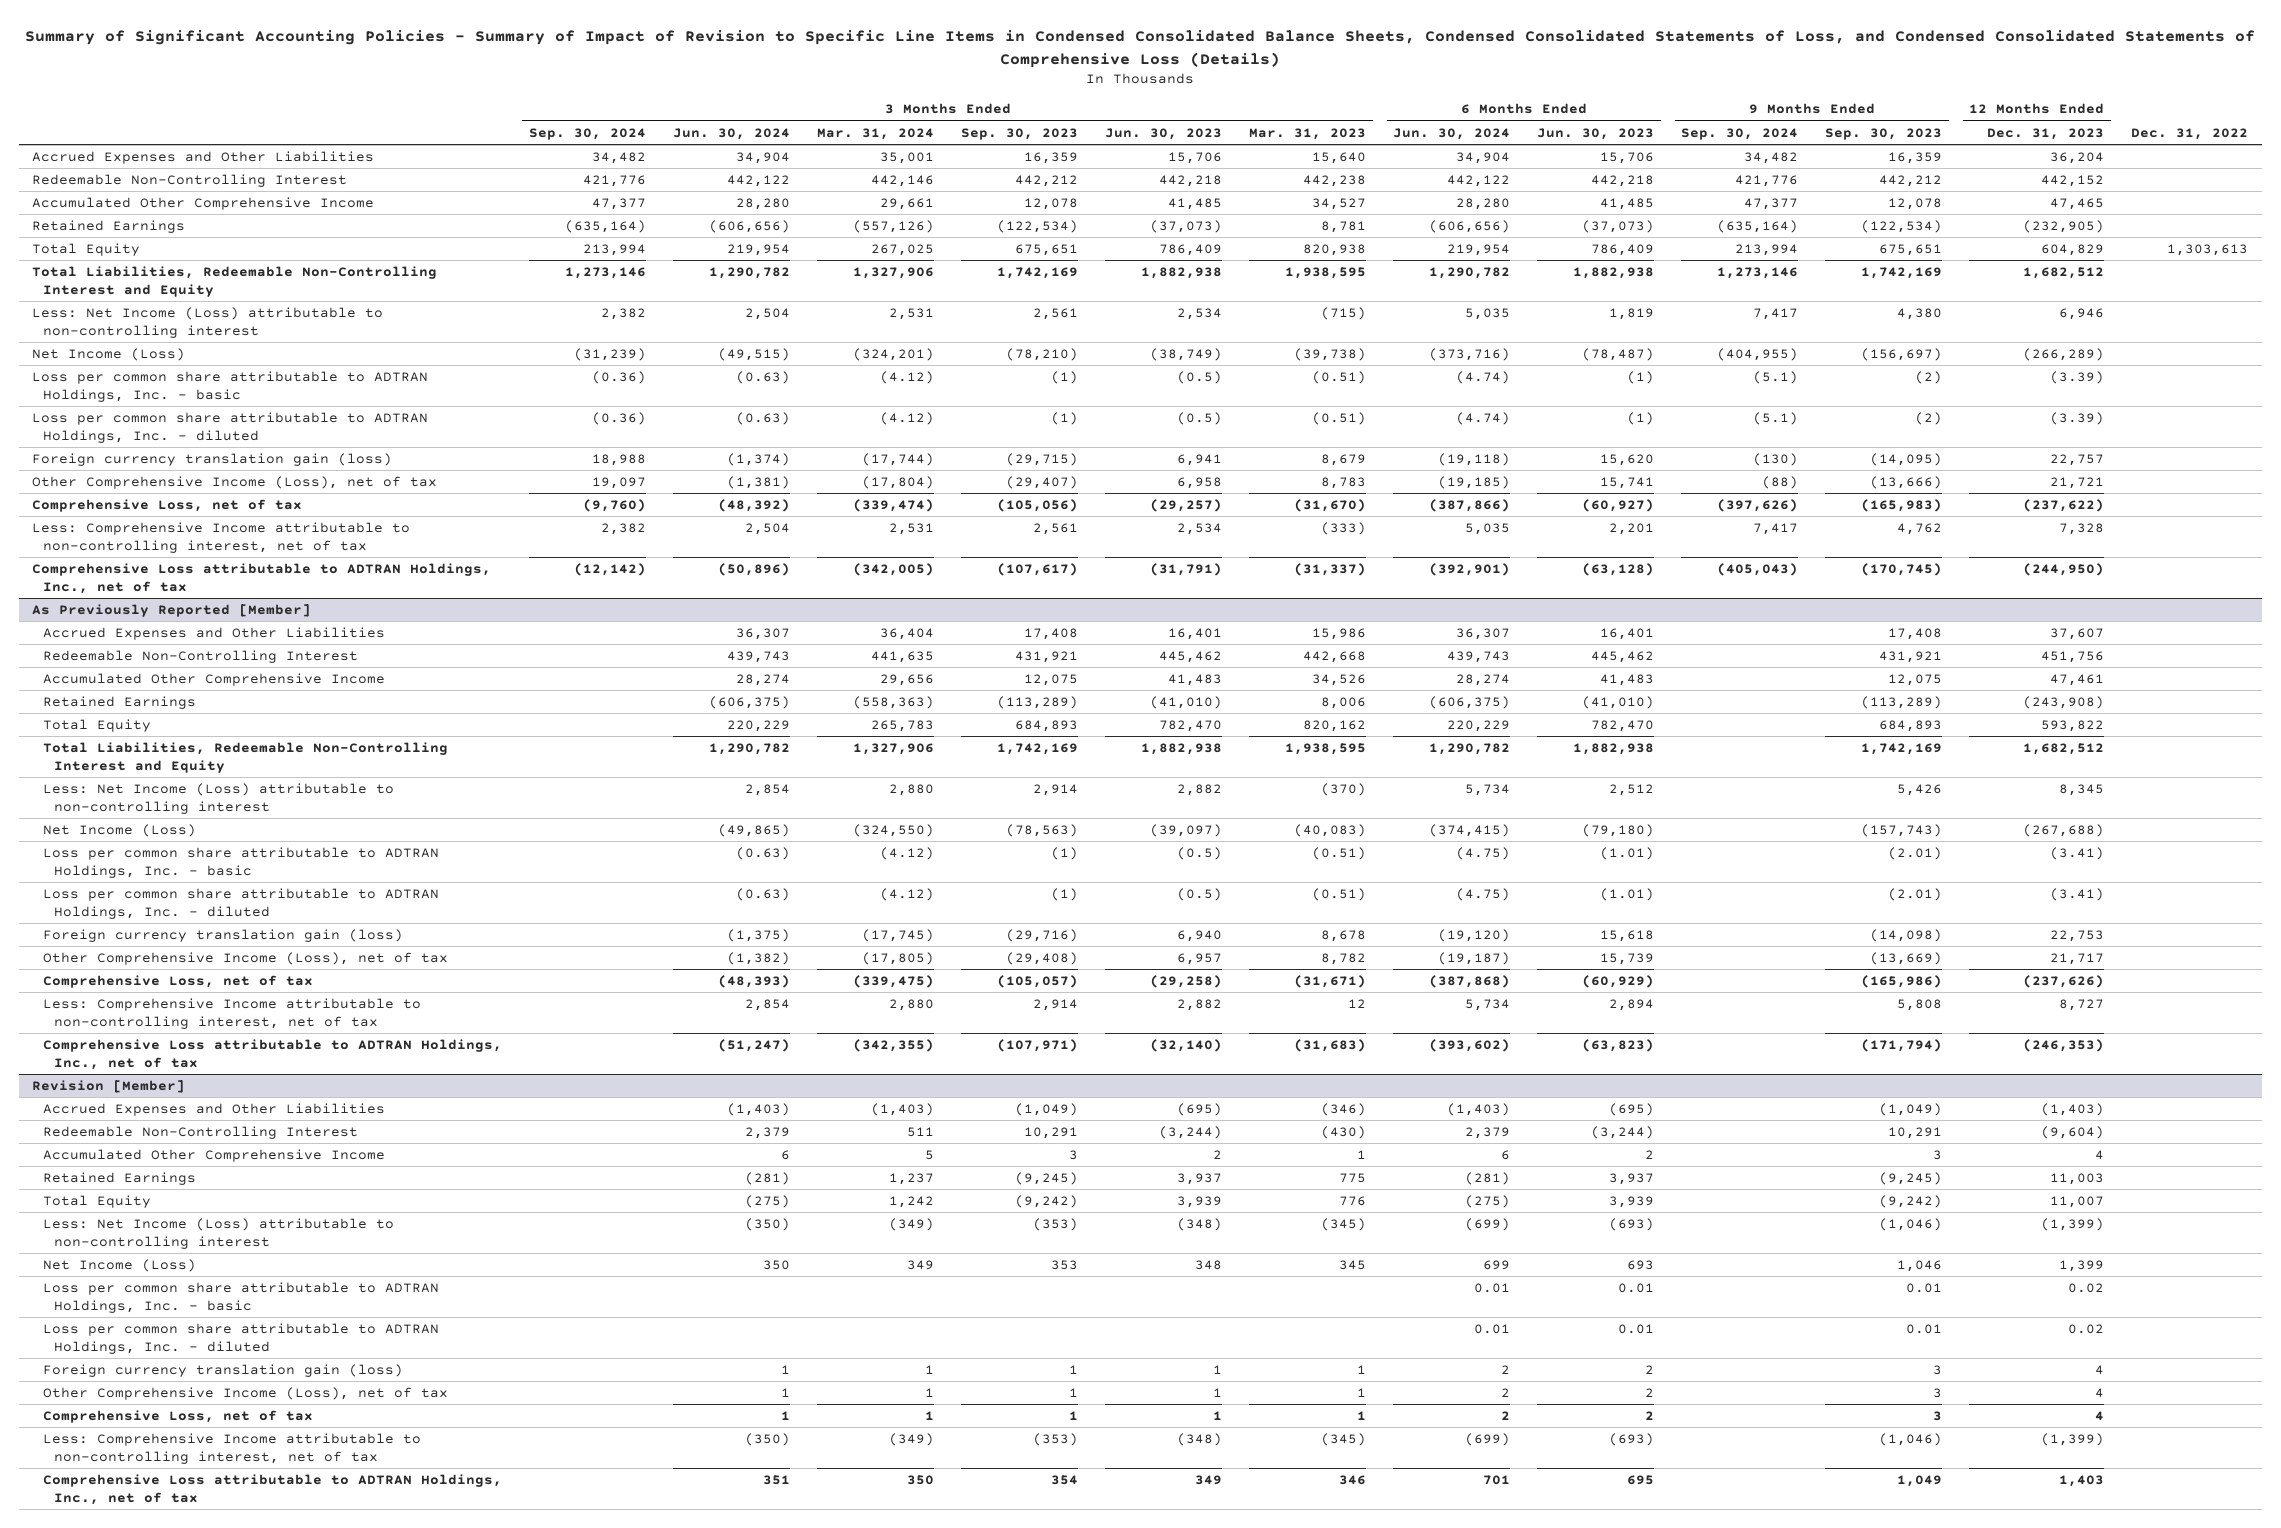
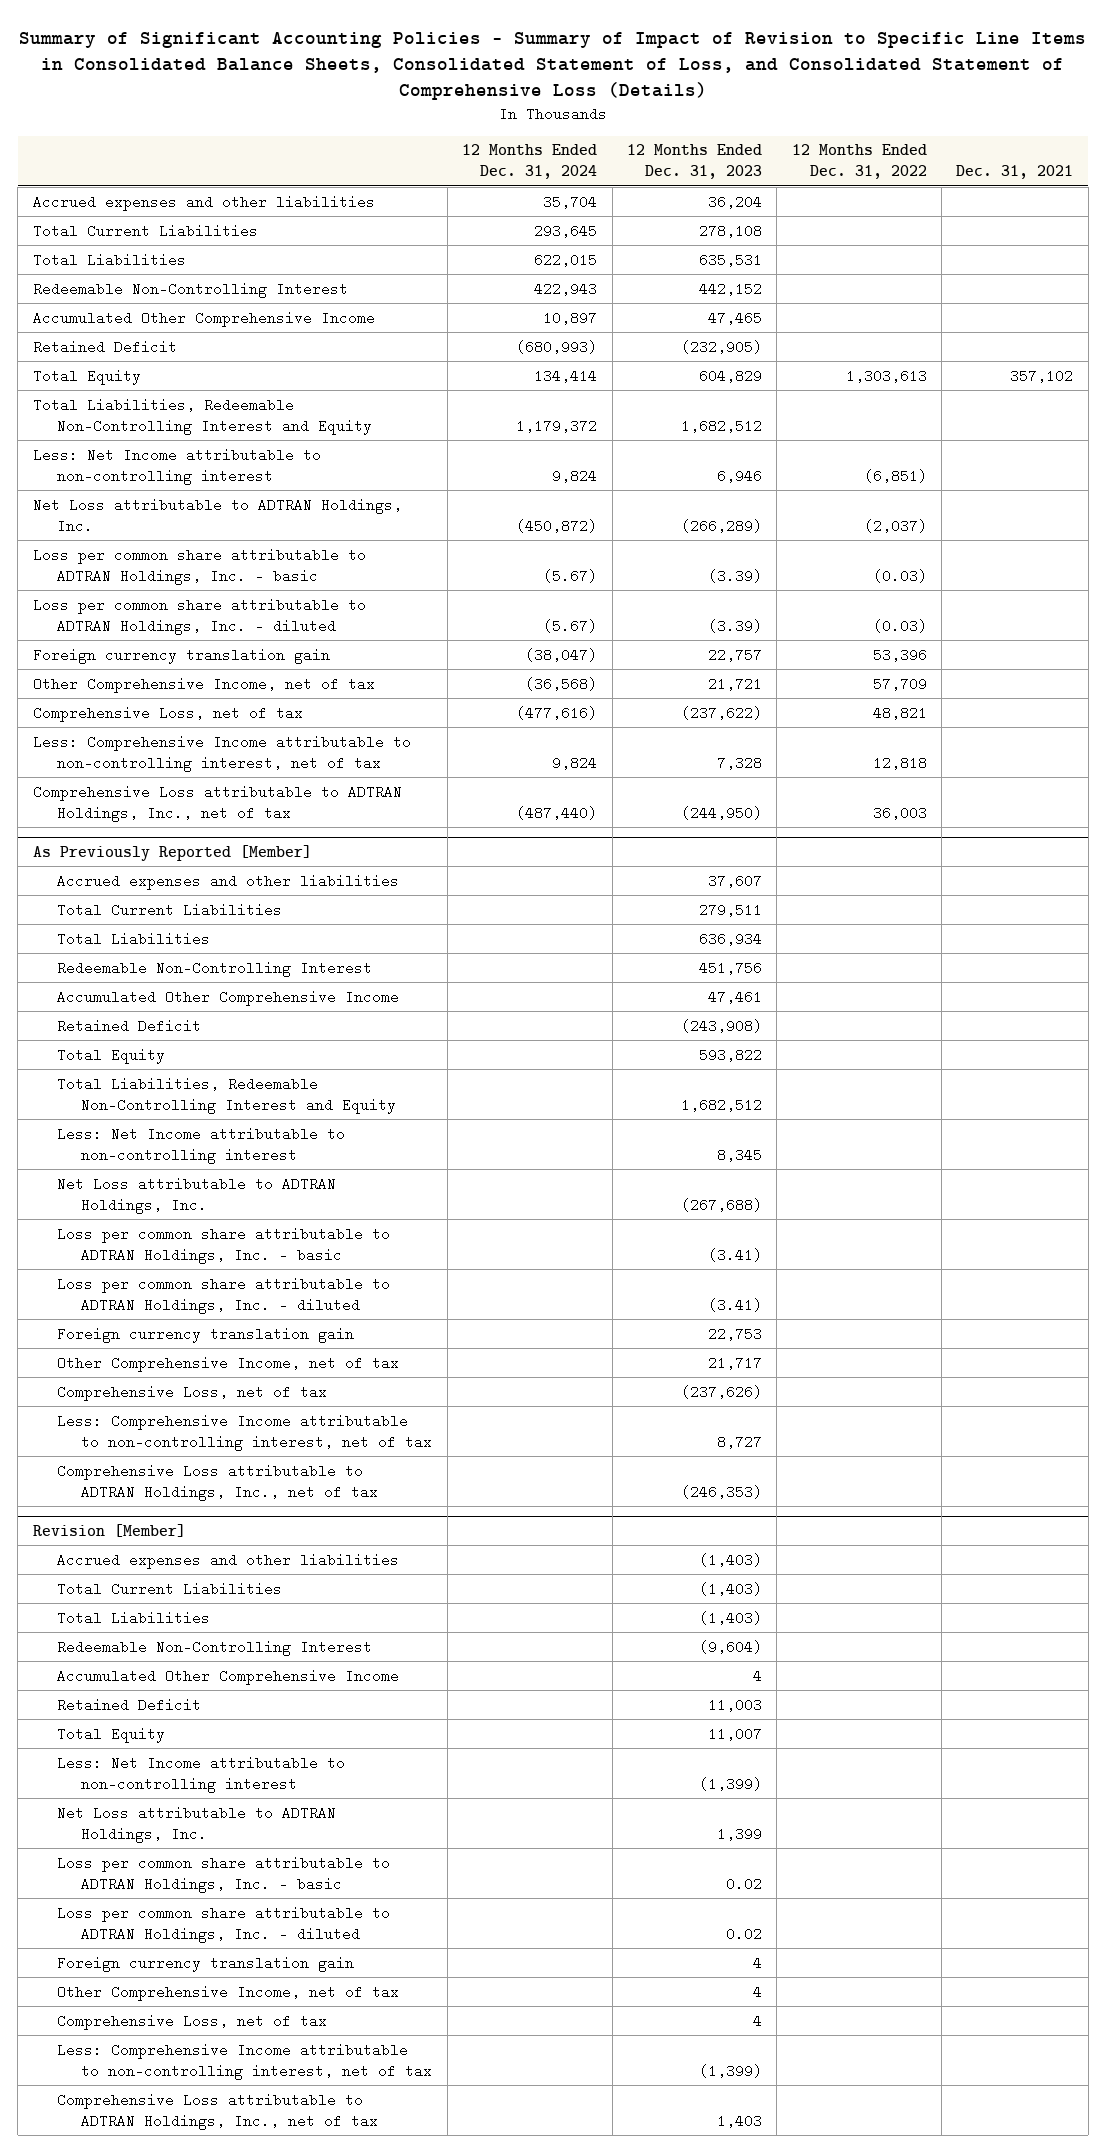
- Summary of Significant Accounting Policies - Summary of Impact of Revision to Specific Line Items in Condensed Consolidated Balance Sheets, Condensed Consolidated Statements of Loss, and Condensed Consolidated Statements of Comprehensive Loss (Details)
+ Summary of Significant Accounting Policies - Summary of Impact of Revision to Specific Line Items in Consolidated Balance Sheets, Consolidated Statement of Loss, and Consolidated Statement of Comprehensive Loss (Details)
- | 3 Months Ended Sep. 30, 2024 | 3 Months Ended Jun. 30, 2024 | 3 Months Ended Mar. 31, 2024 | 3 Months Ended Sep. 30, 2023 | 3 Months Ended Jun. 30, 2023 | 3 Months Ended Mar. 31, 2023 | 6 Months Ended Jun. 30, 2024 | 6 Months Ended Jun. 30, 2023 | 9 Months Ended Sep. 30, 2024 | 9 Months Ended Sep. 30, 2023 | 12 Months Ended Dec. 31, 2023 | Dec. 31, 2022
+ | 12 Months Ended Dec. 31, 2024 | 12 Months Ended Dec. 31, 2023 | 12 Months Ended Dec. 31, 2022 | Dec. 31, 2021
- Accrued Expenses and Other Liabilities | 34,482 | 34,904 | 35,001 | 16,359 | 15,706 | 15,640 | 34,904 | 15,706 | 34,482 | 16,359 | 36,204 |
+ Accrued expenses and other liabilities | 35,704 | 36,204 | |
+ Total Current Liabilities | 293,645 | 278,108 | |
+ Total Liabilities | 622,015 | 635,531 | |
- Retained Earnings | (635,164) | (606,656) | (557,126) | (122,534) | (37,073) | 8,781 | (606,656) | (37,073) | (635,164) | (122,534) | (232,905) |
+ Retained Deficit | (680,993) | (232,905) | |
- Less: Net Income (Loss) attributable to non-controlling interest | 2,382 | 2,504 | 2,531 | 2,561 | 2,534 | (715) | 5,035 | 1,819 | 7,417 | 4,380 | 6,946 |
- Net Income (Loss) | (31,239) | (49,515) | (324,201) | (78,210) | (38,749) | (39,738) | (373,716) | (78,487) | (404,955) | (156,697) | (266,289) |
+ Less: Net Income attributable to non-controlling interest | 9,824 | 6,946 | (6,851) |
+ Net Loss attributable to ADTRAN Holdings, Inc. | (450,872) | (266,289) | (2,037) |
- Foreign currency translation gain (loss) | 18,988 | (1,374) | (17,744) | (29,715) | 6,941 | 8,679 | (19,118) | 15,620 | (130) | (14,095) | 22,757 |
- Other Comprehensive Income (Loss), net of tax | 19,097 | (1,381) | (17,804) | (29,407) | 6,958 | 8,783 | (19,185) | 15,741 | (88) | (13,666) | 21,721 |
+ Foreign currency translation gain | (38,047) | 22,757 | 53,396 |
+ Other Comprehensive Income, net of tax | (36,568) | 21,721 | 57,709 |
@ As Previously Reported [Member]
- Accrued Expenses and Other Liabilities | | 36,307 | 36,404 | 17,408 | 16,401 | 15,986 | 36,307 | 16,401 | | 17,408 | 37,607 |
+ Accrued expenses and other liabilities | | 37,607 | |
+ Total Current Liabilities | | 279,511 | |
+ Total Liabilities | | 636,934 | |
- Retained Earnings | | (606,375) | (558,363) | (113,289) | (41,010) | 8,006 | (606,375) | (41,010) | | (113,289) | (243,908) |
+ Retained Deficit | | (243,908) | |
- Less: Net Income (Loss) attributable to non-controlling interest | | 2,854 | 2,880 | 2,914 | 2,882 | (370) | 5,734 | 2,512 | | 5,426 | 8,345 |
- Net Income (Loss) | | (49,865) | (324,550) | (78,563) | (39,097) | (40,083) | (374,415) | (79,180) | | (157,743) | (267,688) |
+ Less: Net Income attributable to non-controlling interest | | 8,345 | |
+ Net Loss attributable to ADTRAN Holdings, Inc. | | (267,688) | |
- Foreign currency translation gain (loss) | | (1,375) | (17,745) | (29,716) | 6,940 | 8,678 | (19,120) | 15,618 | | (14,098) | 22,753 |
- Other Comprehensive Income (Loss), net of tax | | (1,382) | (17,805) | (29,408) | 6,957 | 8,782 | (19,187) | 15,739 | | (13,669) | 21,717 |
+ Foreign currency translation gain | | 22,753 | |
+ Other Comprehensive Income, net of tax | | 21,717 | |
@ Revision [Member]
- Accrued Expenses and Other Liabilities | | (1,403) | (1,403) | (1,049) | (695) | (346) | (1,403) | (695) | | (1,049) | (1,403) |
+ Accrued expenses and other liabilities | | (1,403) | |
+ Total Current Liabilities | | (1,403) | |
+ Total Liabilities | | (1,403) | |
- Retained Earnings | | (281) | 1,237 | (9,245) | 3,937 | 775 | (281) | 3,937 | | (9,245) | 11,003 |
+ Retained Deficit | | 11,003 | |
- Less: Net Income (Loss) attributable to non-controlling interest | | (350) | (349) | (353) | (348) | (345) | (699) | (693) | | (1,046) | (1,399) |
- Net Income (Loss) | | 350 | 349 | 353 | 348 | 345 | 699 | 693 | | 1,046 | 1,399 |
+ Less: Net Income attributable to non-controlling interest | | (1,399) | |
+ Net Loss attributable to ADTRAN Holdings, Inc. | | 1,399 | |
- Foreign currency translation gain (loss) | | 1 | 1 | 1 | 1 | 1 | 2 | 2 | | 3 | 4 |
- Other Comprehensive Income (Loss), net of tax | | 1 | 1 | 1 | 1 | 1 | 2 | 2 | | 3 | 4 |
+ Foreign currency translation gain | | 4 | |
+ Other Comprehensive Income, net of tax | | 4 | |

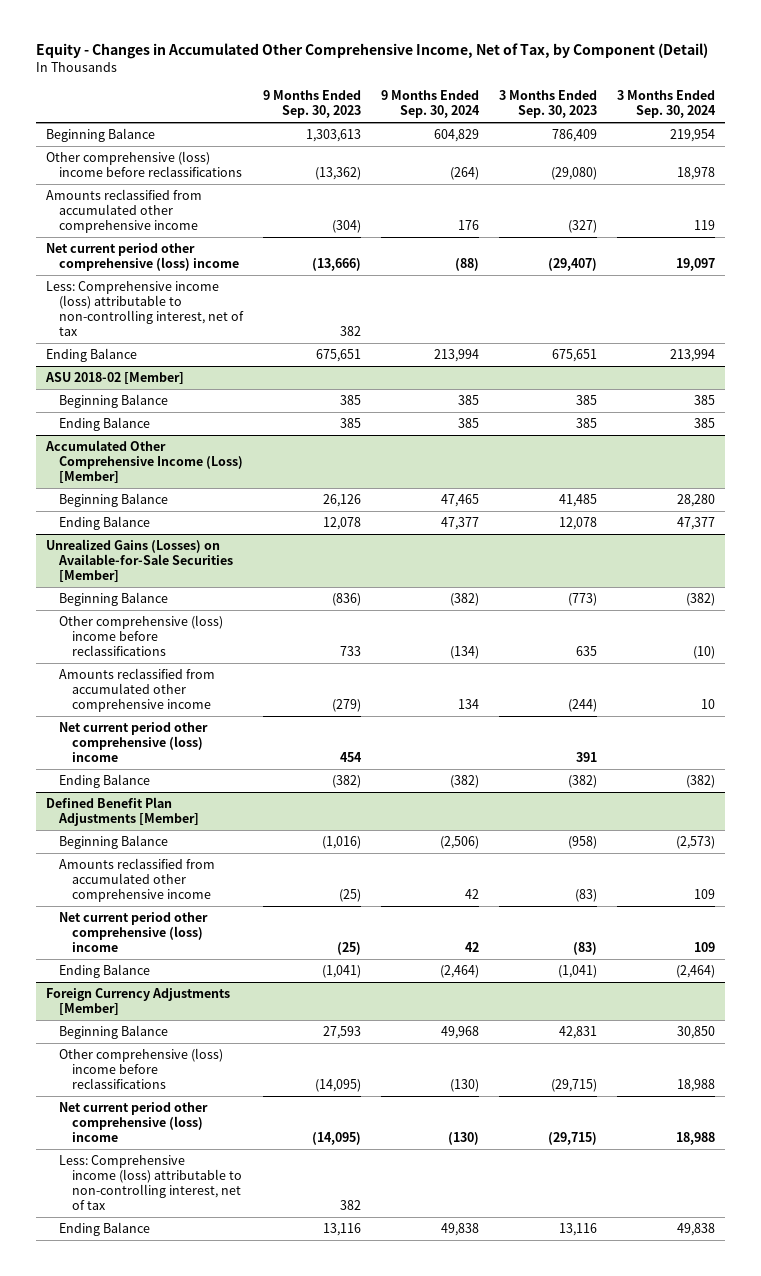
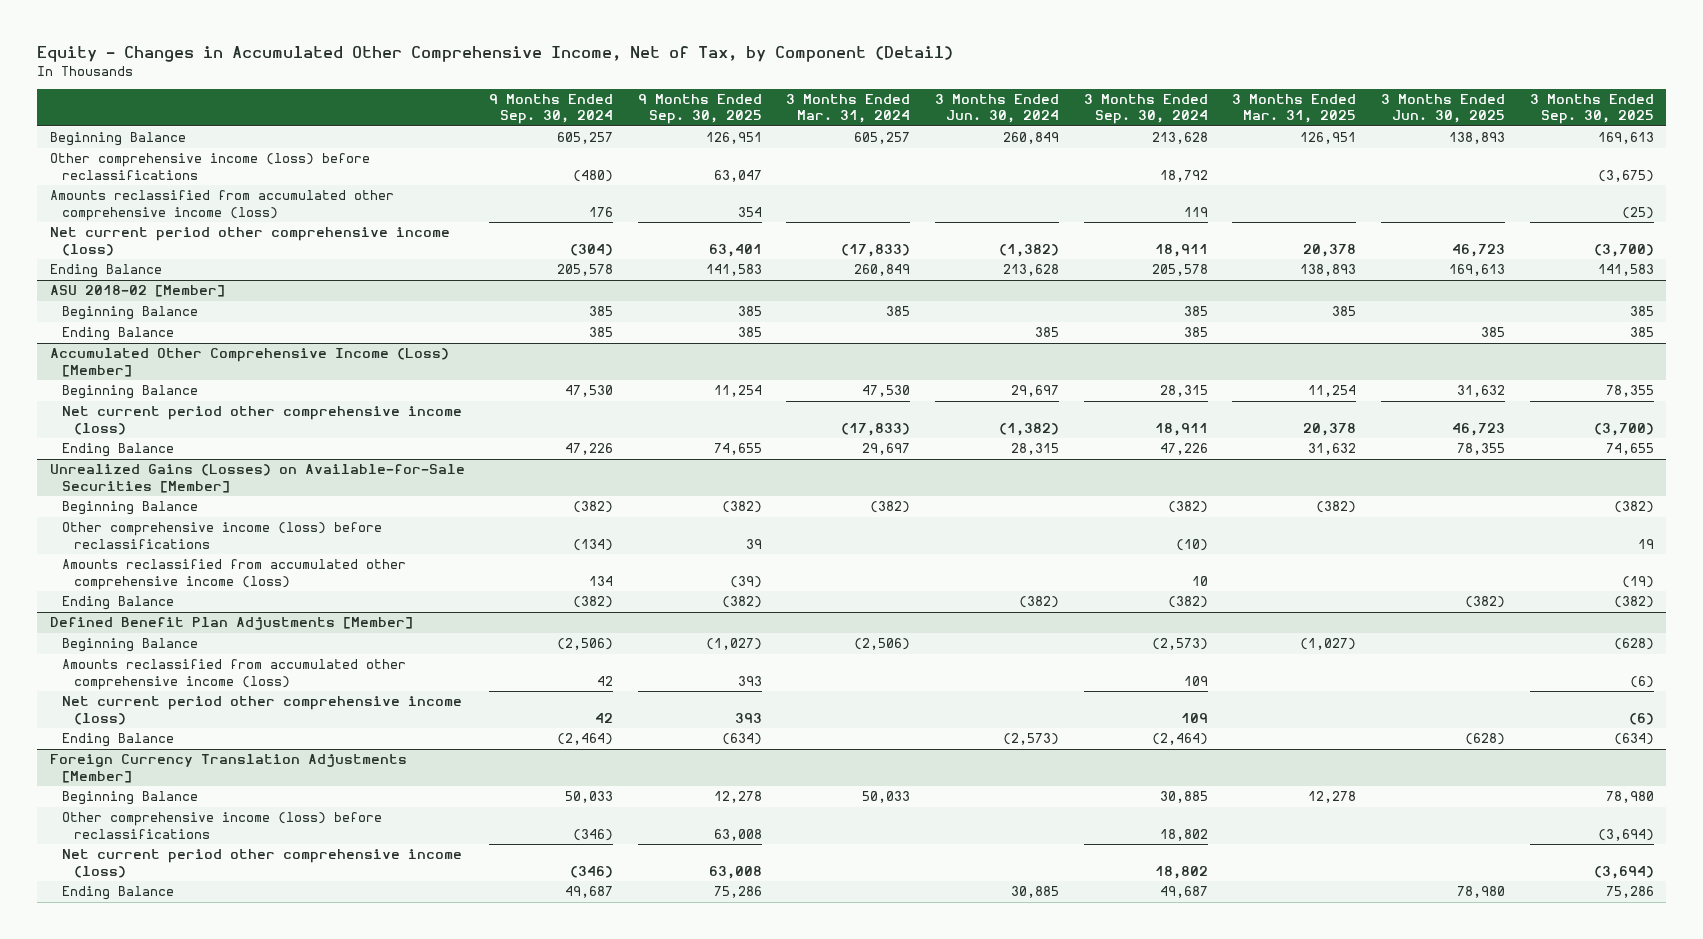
- | 9 Months Ended Sep. 30, 2023 | 9 Months Ended Sep. 30, 2024 | 3 Months Ended Sep. 30, 2023 | 3 Months Ended Sep. 30, 2024
+ | 9 Months Ended Sep. 30, 2024 | 9 Months Ended Sep. 30, 2025 | 3 Months Ended Mar. 31, 2024 | 3 Months Ended Jun. 30, 2024 | 3 Months Ended Sep. 30, 2024 | 3 Months Ended Mar. 31, 2025 | 3 Months Ended Jun. 30, 2025 | 3 Months Ended Sep. 30, 2025
- Beginning Balance | 1,303,613 | 604,829 | 786,409 | 219,954
- Other comprehensive (loss) income before reclassifications | (13,362) | (264) | (29,080) | 18,978
- Amounts reclassified from accumulated other comprehensive income | (304) | 176 | (327) | 119
- Net current period other comprehensive (loss) income | (13,666) | (88) | (29,407) | 19,097
- Less: Comprehensive income (loss) attributable to non-controlling interest, net of tax | 382 | | |
- Ending Balance | 675,651 | 213,994 | 675,651 | 213,994
+ Beginning Balance | 605,257 | 126,951 | 605,257 | 260,849 | 213,628 | 126,951 | 138,893 | 169,613
+ Other comprehensive income (loss) before reclassifications | (480) | 63,047 | | | 18,792 | | | (3,675)
+ Amounts reclassified from accumulated other comprehensive income (loss) | 176 | 354 | | | 119 | | | (25)
+ Net current period other comprehensive income (loss) | (304) | 63,401 | (17,833) | (1,382) | 18,911 | 20,378 | 46,723 | (3,700)
+ Ending Balance | 205,578 | 141,583 | 260,849 | 213,628 | 205,578 | 138,893 | 169,613 | 141,583
@ Accumulated Other Comprehensive Income (Loss) [Member]
- Beginning Balance | 26,126 | 47,465 | 41,485 | 28,280
- Ending Balance | 12,078 | 47,377 | 12,078 | 47,377
+ Beginning Balance | 47,530 | 11,254 | 47,530 | 29,697 | 28,315 | 11,254 | 31,632 | 78,355
+ Net current period other comprehensive income (loss) | | | (17,833) | (1,382) | 18,911 | 20,378 | 46,723 | (3,700)
+ Ending Balance | 47,226 | 74,655 | 29,697 | 28,315 | 47,226 | 31,632 | 78,355 | 74,655
@ Unrealized Gains (Losses) on Available-for-Sale Securities [Member]
- Other comprehensive (loss) income before reclassifications | 733 | (134) | 635 | (10)
- Amounts reclassified from accumulated other comprehensive income | (279) | 134 | (244) | 10
- Net current period other comprehensive (loss) income | 454 | | 391 |
+ Other comprehensive income (loss) before reclassifications | (134) | 39 | | | (10) | | | 19
+ Amounts reclassified from accumulated other comprehensive income (loss) | 134 | (39) | | | 10 | | | (19)
@ Defined Benefit Plan Adjustments [Member]
- Amounts reclassified from accumulated other comprehensive income | (25) | 42 | (83) | 109
- Net current period other comprehensive (loss) income | (25) | 42 | (83) | 109
+ Amounts reclassified from accumulated other comprehensive income (loss) | 42 | 393 | | | 109 | | | (6)
+ Net current period other comprehensive income (loss) | 42 | 393 | | | 109 | | | (6)
- Foreign Currency Adjustments [Member]
- Beginning Balance | 27,593 | 49,968 | 42,831 | 30,850
- Other comprehensive (loss) income before reclassifications | (14,095) | (130) | (29,715) | 18,988
- Net current period other comprehensive (loss) income | (14,095) | (130) | (29,715) | 18,988
- Less: Comprehensive income (loss) attributable to non-controlling interest, net of tax | 382 | | |
- Ending Balance | 13,116 | 49,838 | 13,116 | 49,838
+ Foreign Currency Translation Adjustments [Member]
+ Beginning Balance | 50,033 | 12,278 | 50,033 | | 30,885 | 12,278 | | 78,980
+ Other comprehensive income (loss) before reclassifications | (346) | 63,008 | | | 18,802 | | | (3,694)
+ Net current period other comprehensive income (loss) | (346) | 63,008 | | | 18,802 | | | (3,694)
+ Ending Balance | 49,687 | 75,286 | | 30,885 | 49,687 | | 78,980 | 75,286

